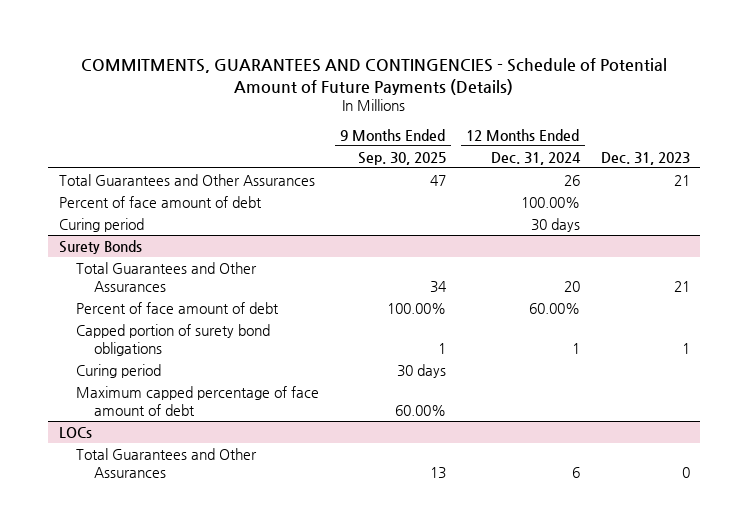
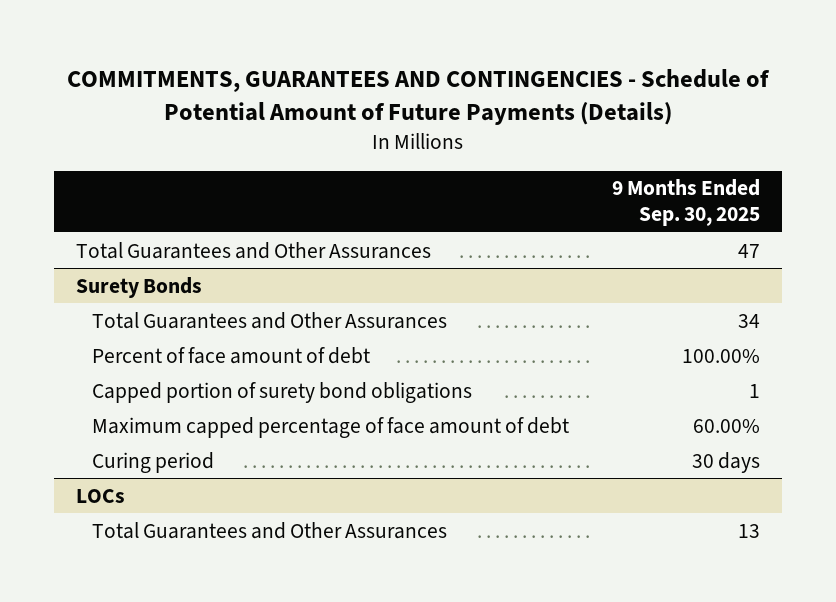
- | 9 Months Ended Sep. 30, 2025 | 12 Months Ended Dec. 31, 2024 | Dec. 31, 2023
+ | 9 Months Ended Sep. 30, 2025
- Percent of face amount of debt | | 100.00% |
- Curing period | | 30 days |
@ Surety Bonds
moved down: Curing period | 30 days

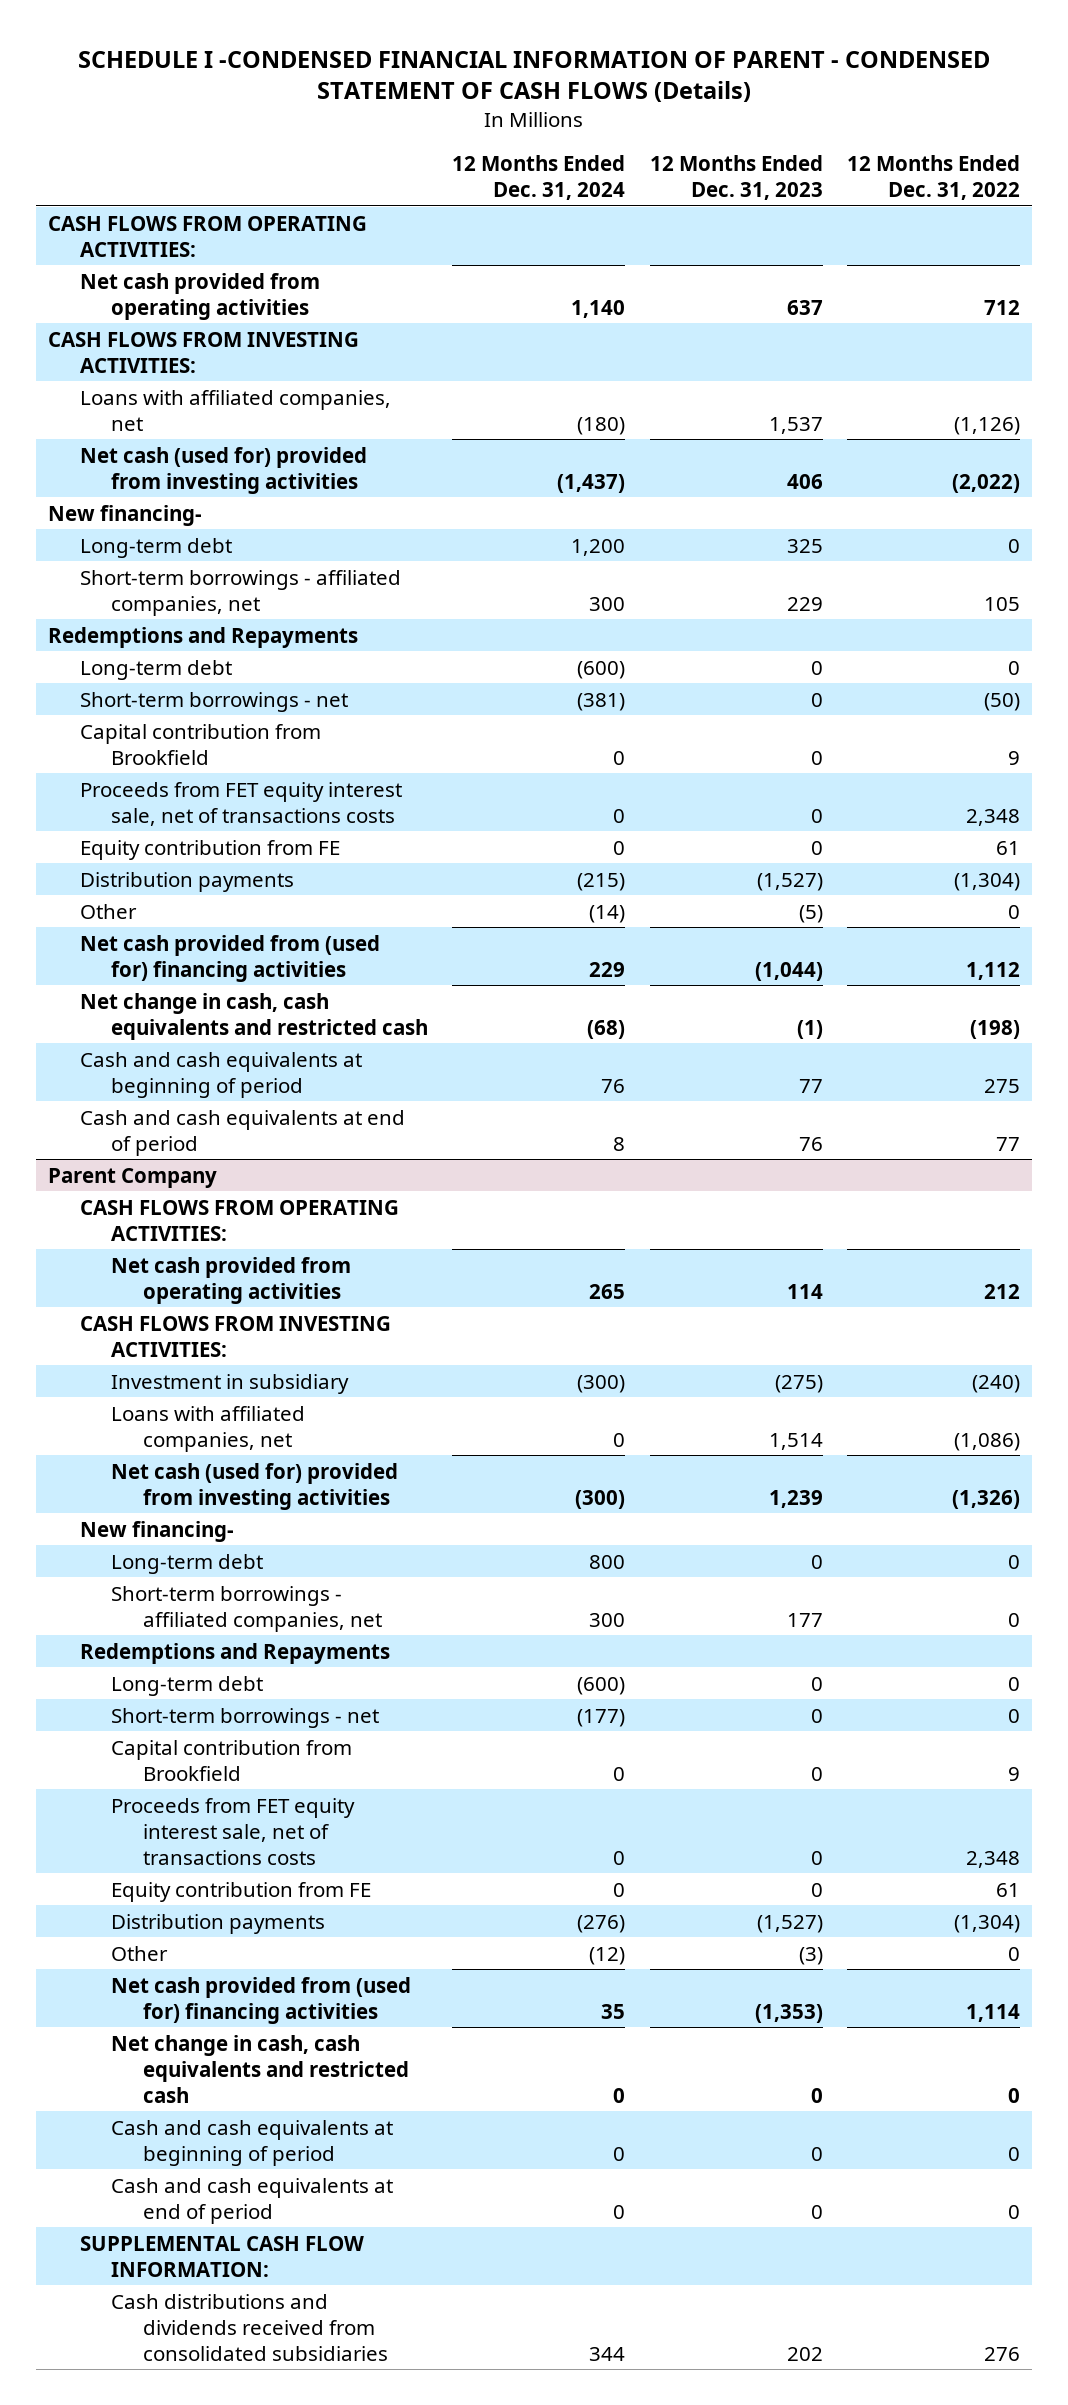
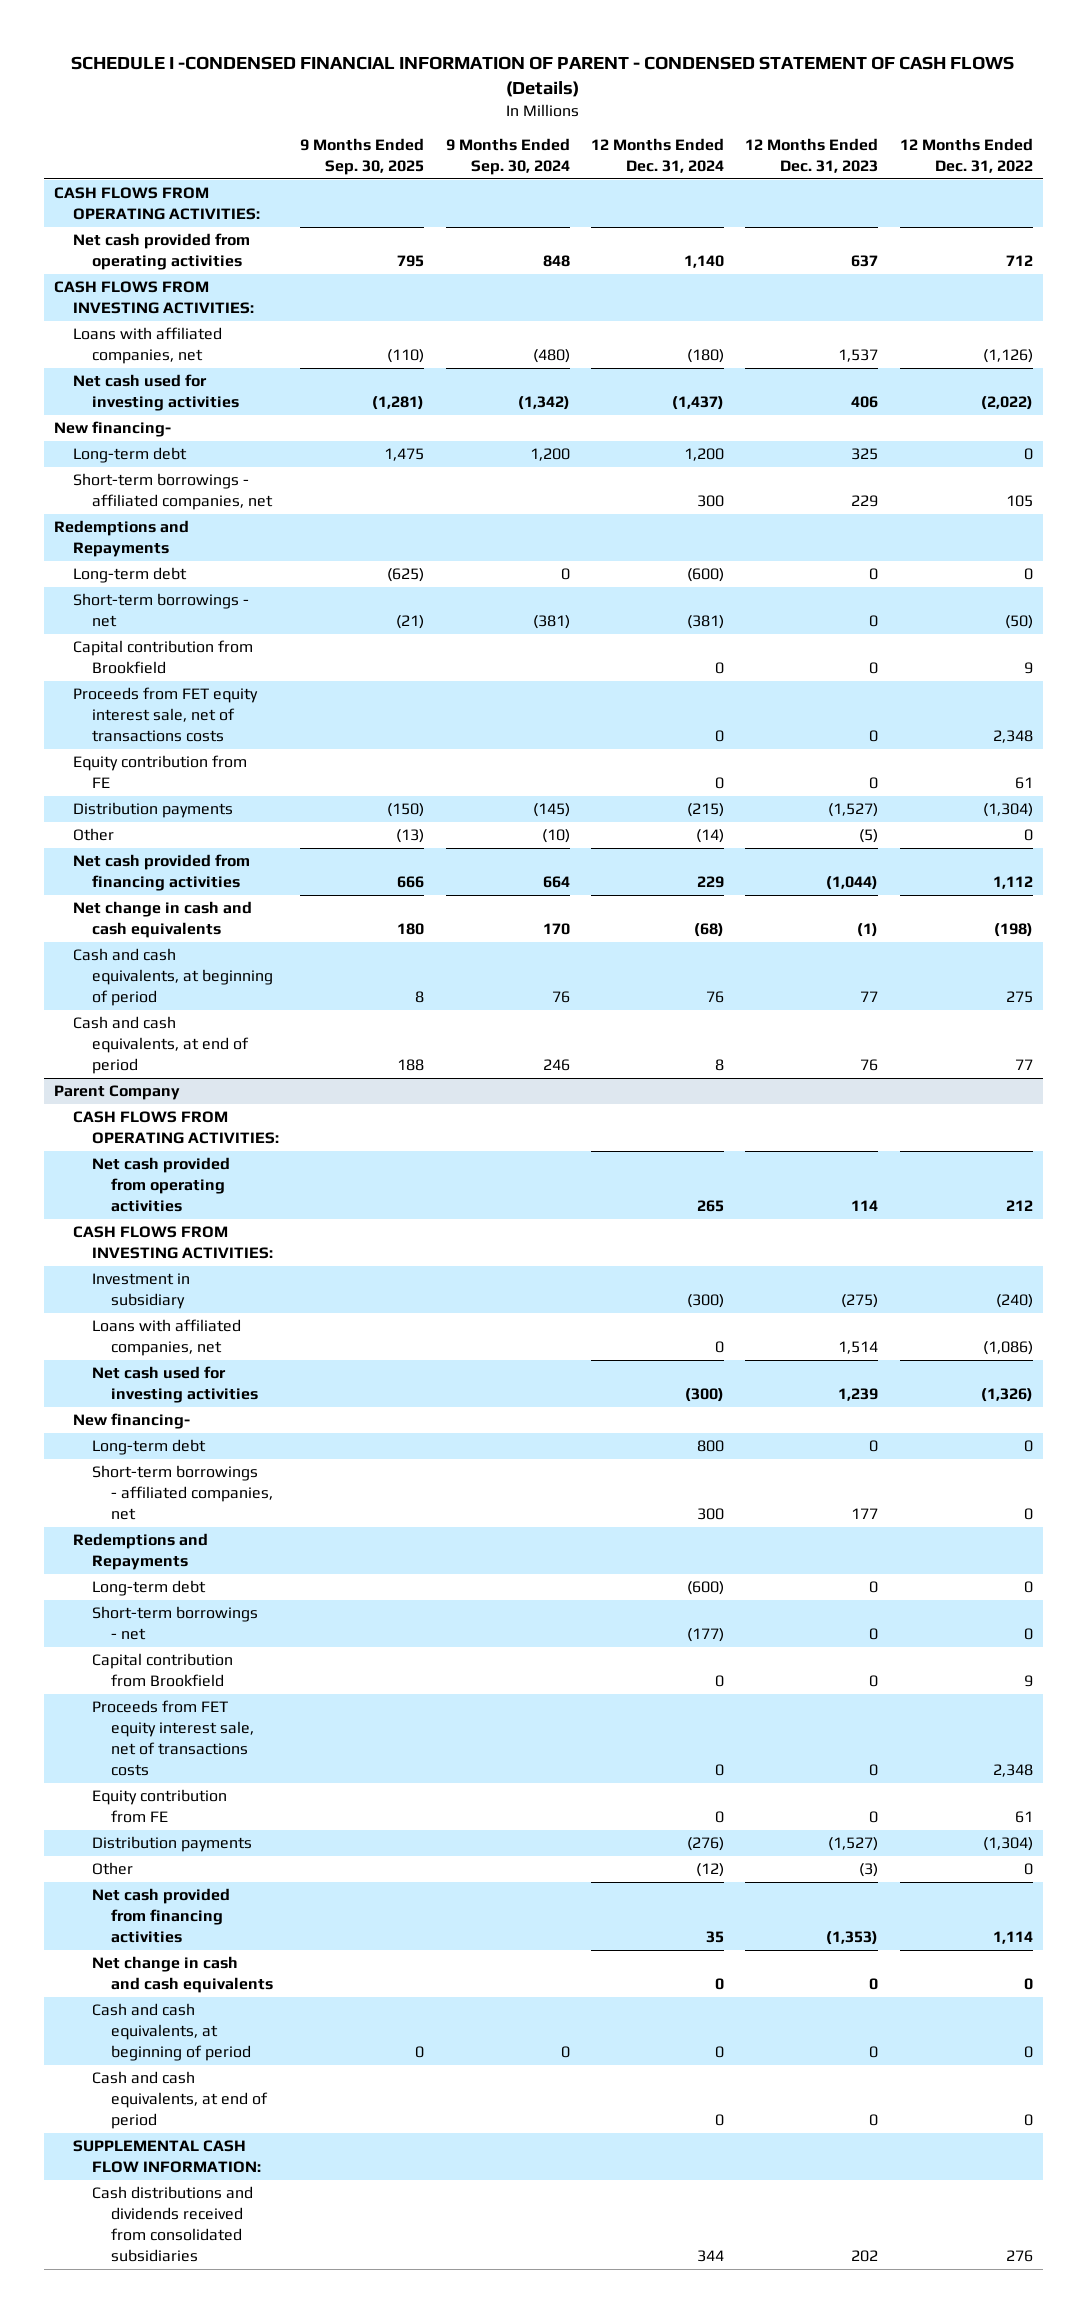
- | 12 Months Ended Dec. 31, 2024 | 12 Months Ended Dec. 31, 2023 | 12 Months Ended Dec. 31, 2022
+ | 9 Months Ended Sep. 30, 2025 | 9 Months Ended Sep. 30, 2024 | 12 Months Ended Dec. 31, 2024 | 12 Months Ended Dec. 31, 2023 | 12 Months Ended Dec. 31, 2022
- Net cash (used for) provided from investing activities | (1,437) | 406 | (2,022)
+ Net cash used for investing activities | (1,281) | (1,342) | (1,437) | 406 | (2,022)
- Net cash provided from (used for) financing activities | 229 | (1,044) | 1,112
- Net change in cash, cash equivalents and restricted cash | (68) | (1) | (198)
- Cash and cash equivalents at beginning of period | 76 | 77 | 275
- Cash and cash equivalents at end of period | 8 | 76 | 77
+ Net cash provided from financing activities | 666 | 664 | 229 | (1,044) | 1,112
+ Net change in cash and cash equivalents | 180 | 170 | (68) | (1) | (198)
+ Cash and cash equivalents, at beginning of period | 8 | 76 | 76 | 77 | 275
+ Cash and cash equivalents, at end of period | 188 | 246 | 8 | 76 | 77
@ Parent Company
- Net cash (used for) provided from investing activities | (300) | 1,239 | (1,326)
+ Net cash used for investing activities | | | (300) | 1,239 | (1,326)
- Net cash provided from (used for) financing activities | 35 | (1,353) | 1,114
- Net change in cash, cash equivalents and restricted cash | 0 | 0 | 0
- Cash and cash equivalents at beginning of period | 0 | 0 | 0
- Cash and cash equivalents at end of period | 0 | 0 | 0
+ Net cash provided from financing activities | | | 35 | (1,353) | 1,114
+ Net change in cash and cash equivalents | | | 0 | 0 | 0
+ Cash and cash equivalents, at beginning of period | 0 | 0 | 0 | 0 | 0
+ Cash and cash equivalents, at end of period | | | 0 | 0 | 0

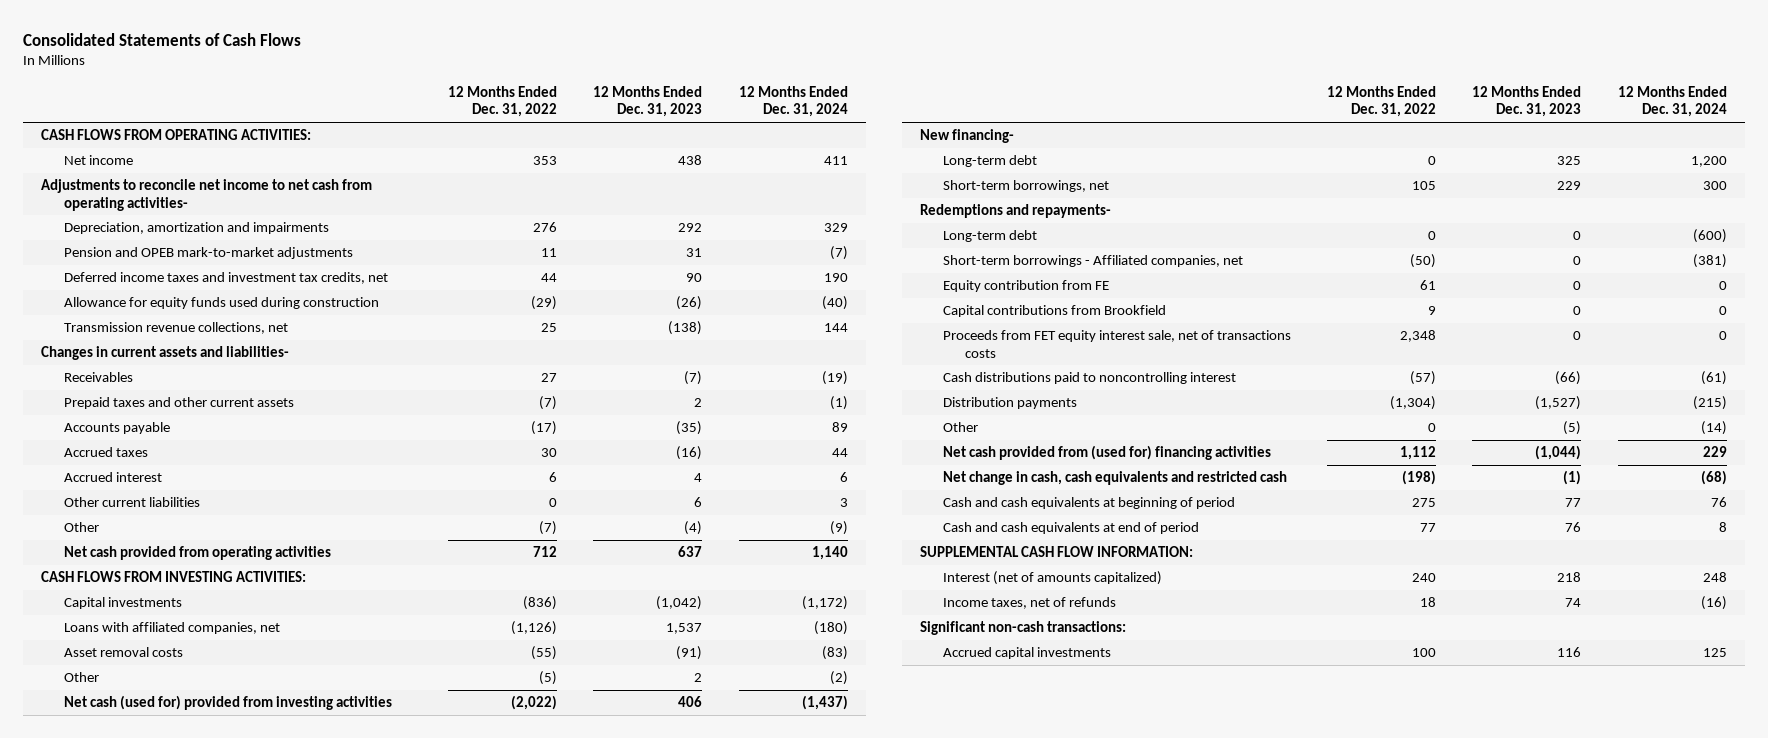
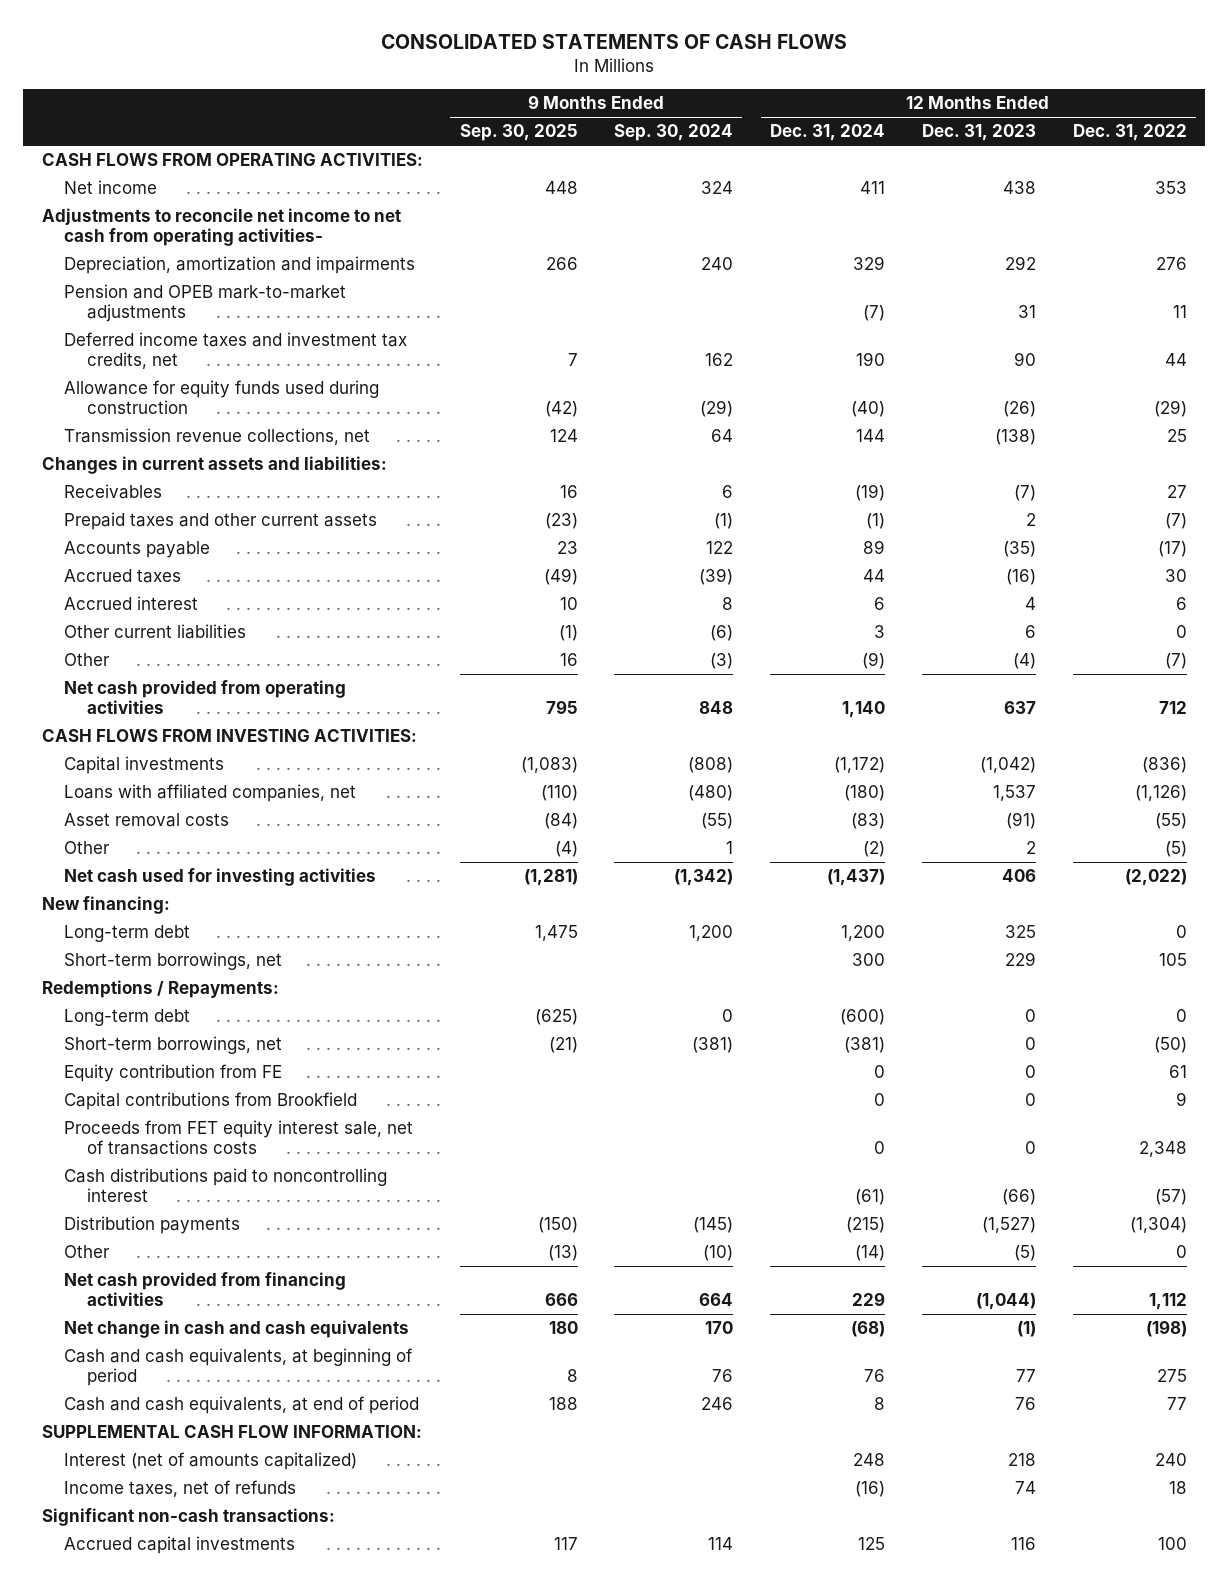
- Consolidated Statements of Cash Flows
+ CONSOLIDATED STATEMENTS OF CASH FLOWS
- | 12 Months Ended Dec. 31, 2022 | 12 Months Ended Dec. 31, 2023 | 12 Months Ended Dec. 31, 2024
+ | 9 Months Ended Sep. 30, 2025 | 9 Months Ended Sep. 30, 2024 | 12 Months Ended Dec. 31, 2024 | 12 Months Ended Dec. 31, 2023 | 12 Months Ended Dec. 31, 2022
- Changes in current assets and liabilities-
+ Changes in current assets and liabilities:
- Net cash (used for) provided from investing activities | (2,022) | 406 | (1,437)
- New financing-
+ Net cash used for investing activities | (1,281) | (1,342) | (1,437) | 406 | (2,022)
+ New financing:
- Redemptions and repayments-
+ Redemptions / Repayments:
- Short-term borrowings - Affiliated companies, net | (50) | 0 | (381)
+ Short-term borrowings, net | (21) | (381) | (381) | 0 | (50)
- Net cash provided from (used for) financing activities | 1,112 | (1,044) | 229
- Net change in cash, cash equivalents and restricted cash | (198) | (1) | (68)
- Cash and cash equivalents at beginning of period | 275 | 77 | 76
- Cash and cash equivalents at end of period | 77 | 76 | 8
+ Net cash provided from financing activities | 666 | 664 | 229 | (1,044) | 1,112
+ Net change in cash and cash equivalents | 180 | 170 | (68) | (1) | (198)
+ Cash and cash equivalents, at beginning of period | 8 | 76 | 76 | 77 | 275
+ Cash and cash equivalents, at end of period | 188 | 246 | 8 | 76 | 77

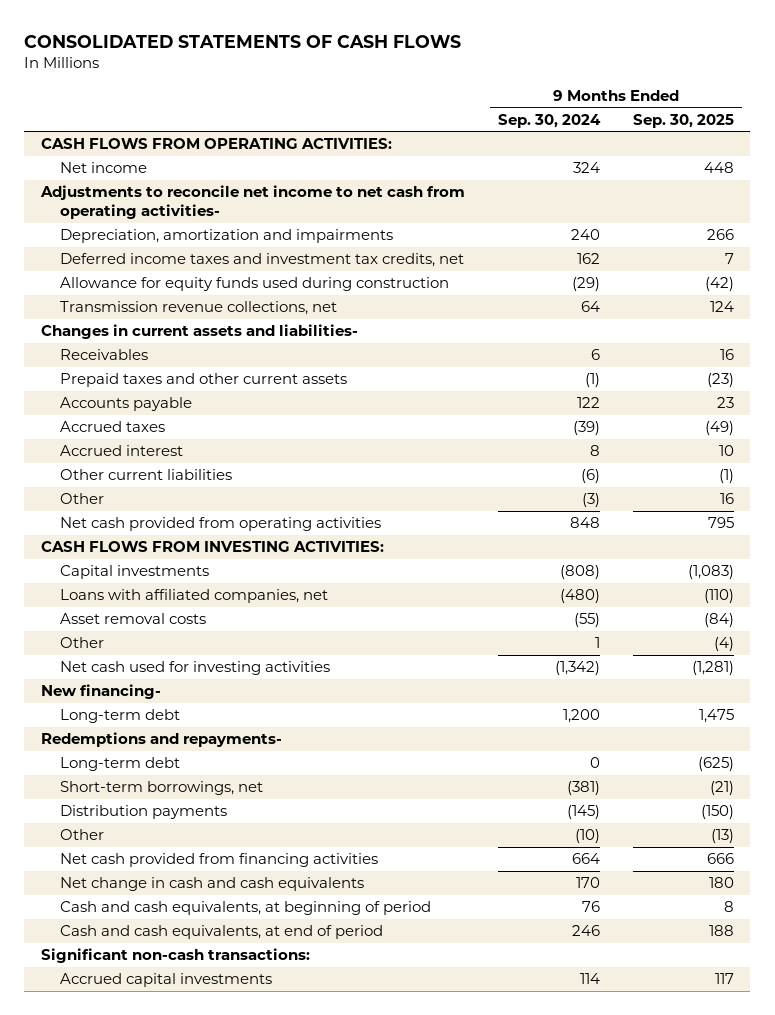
- | 9 Months Ended Sep. 30, 2025 | 9 Months Ended Sep. 30, 2024 | 12 Months Ended Dec. 31, 2024 | 12 Months Ended Dec. 31, 2023 | 12 Months Ended Dec. 31, 2022
+ | 9 Months Ended Sep. 30, 2024 | 9 Months Ended Sep. 30, 2025
- Pension and OPEB mark-to-market adjustments | | | (7) | 31 | 11
- Changes in current assets and liabilities:
+ Changes in current assets and liabilities-
- New financing:
+ New financing-
- Short-term borrowings, net | | | 300 | 229 | 105
- Redemptions / Repayments:
+ Redemptions and repayments-
- Equity contribution from FE | | | 0 | 0 | 61
- Capital contributions from Brookfield | | | 0 | 0 | 9
- Proceeds from FET equity interest sale, net of transactions costs | | | 0 | 0 | 2,348
- Cash distributions paid to noncontrolling interest | | | (61) | (66) | (57)
- SUPPLEMENTAL CASH FLOW INFORMATION:
- Interest (net of amounts capitalized) | | | 248 | 218 | 240
- Income taxes, net of refunds | | | (16) | 74 | 18

